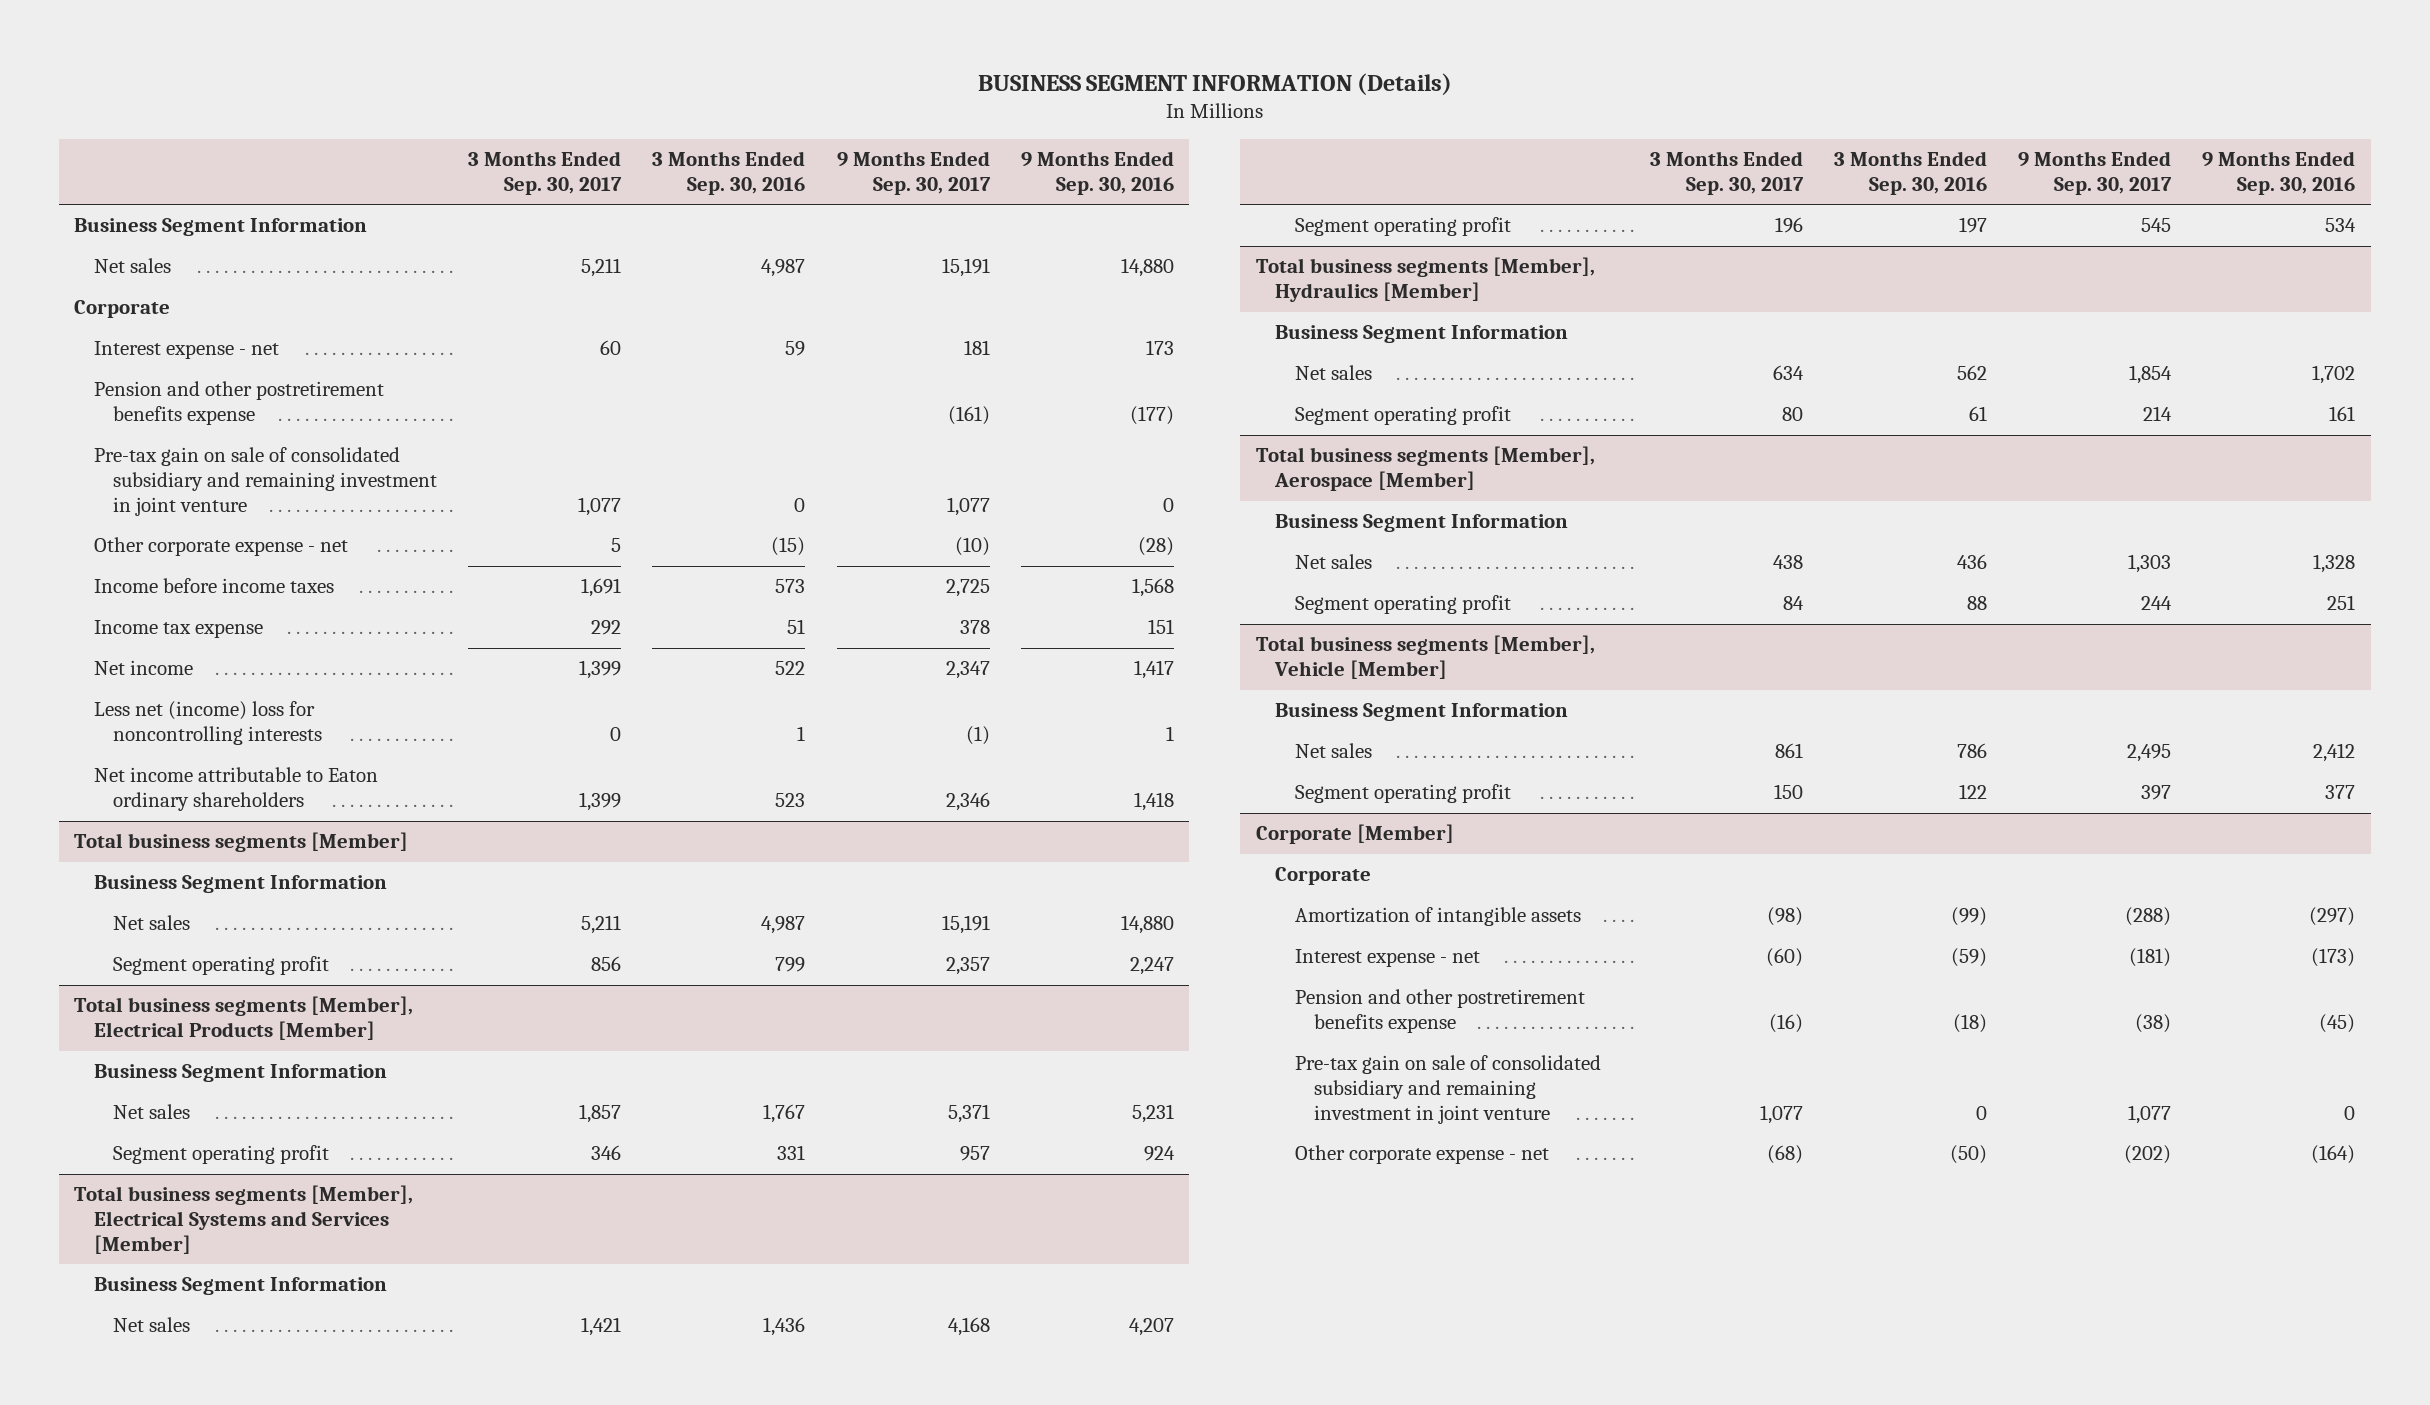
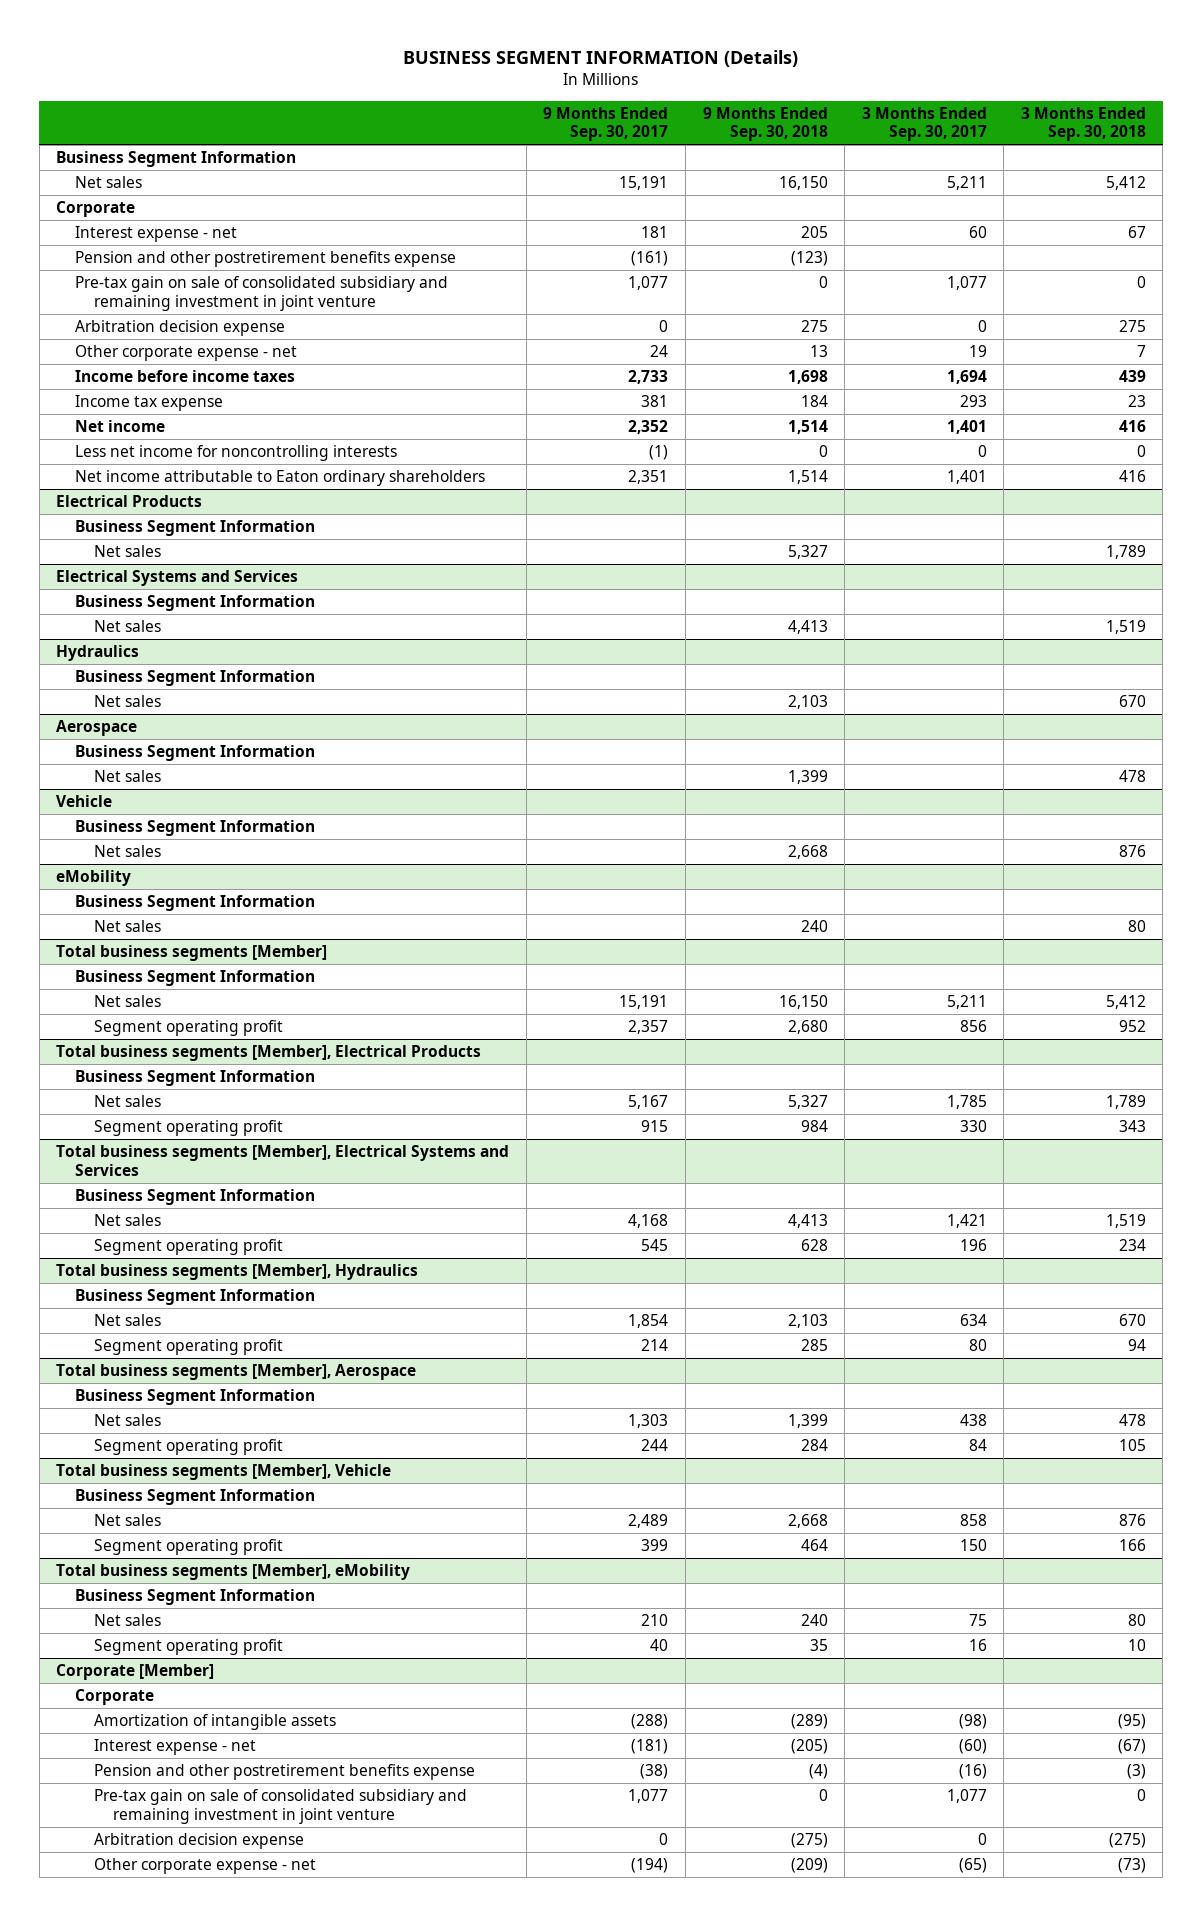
- | 3 Months Ended Sep. 30, 2017 | 3 Months Ended Sep. 30, 2016 | 9 Months Ended Sep. 30, 2017 | 9 Months Ended Sep. 30, 2016
+ | 9 Months Ended Sep. 30, 2017 | 9 Months Ended Sep. 30, 2018 | 3 Months Ended Sep. 30, 2017 | 3 Months Ended Sep. 30, 2018
- Other corporate expense - net | 5 | (15) | (10) | (28)
- Income before income taxes | 1,691 | 573 | 2,725 | 1,568
- Income tax expense | 292 | 51 | 378 | 151
- Net income | 1,399 | 522 | 2,347 | 1,417
- Less net (income) loss for noncontrolling interests | 0 | 1 | (1) | 1
- Net income attributable to Eaton ordinary shareholders | 1,399 | 523 | 2,346 | 1,418
+ Arbitration decision expense | 0 | 275 | 0 | 275
+ Other corporate expense - net | 24 | 13 | 19 | 7
+ Income before income taxes | 2,733 | 1,698 | 1,694 | 439
+ Income tax expense | 381 | 184 | 293 | 23
+ Net income | 2,352 | 1,514 | 1,401 | 416
+ Less net income for noncontrolling interests | (1) | 0 | 0 | 0
+ Net income attributable to Eaton ordinary shareholders | 2,351 | 1,514 | 1,401 | 416
+ Electrical Products
+ Business Segment Information
+ Net sales | | 5,327 | | 1,789
+ Electrical Systems and Services
+ Business Segment Information
+ Net sales | | 4,413 | | 1,519
+ Hydraulics
+ Business Segment Information
+ Net sales | | 2,103 | | 670
+ Aerospace
+ Business Segment Information
+ Net sales | | 1,399 | | 478
+ Vehicle
+ Business Segment Information
+ Net sales | | 2,668 | | 876
+ eMobility
+ Business Segment Information
+ Net sales | | 240 | | 80
- Total business segments [Member], Electrical Products [Member]
+ Total business segments [Member], Electrical Products
- Net sales | 1,857 | 1,767 | 5,371 | 5,231
- Segment operating profit | 346 | 331 | 957 | 924
- Total business segments [Member], Electrical Systems and Services [Member]
+ Net sales | 5,167 | 5,327 | 1,785 | 1,789
+ Segment operating profit | 915 | 984 | 330 | 343
+ Total business segments [Member], Electrical Systems and Services
- Total business segments [Member], Hydraulics [Member]
+ Total business segments [Member], Hydraulics
- Total business segments [Member], Aerospace [Member]
+ Total business segments [Member], Aerospace
- Total business segments [Member], Vehicle [Member]
+ Total business segments [Member], Vehicle
- Net sales | 861 | 786 | 2,495 | 2,412
- Segment operating profit | 150 | 122 | 397 | 377
+ Net sales | 2,489 | 2,668 | 858 | 876
+ Segment operating profit | 399 | 464 | 150 | 166
+ Total business segments [Member], eMobility
+ Business Segment Information
+ Net sales | 210 | 240 | 75 | 80
+ Segment operating profit | 40 | 35 | 16 | 10
@ Corporate [Member]
- Other corporate expense - net | (68) | (50) | (202) | (164)
+ Arbitration decision expense | 0 | (275) | 0 | (275)
+ Other corporate expense - net | (194) | (209) | (65) | (73)

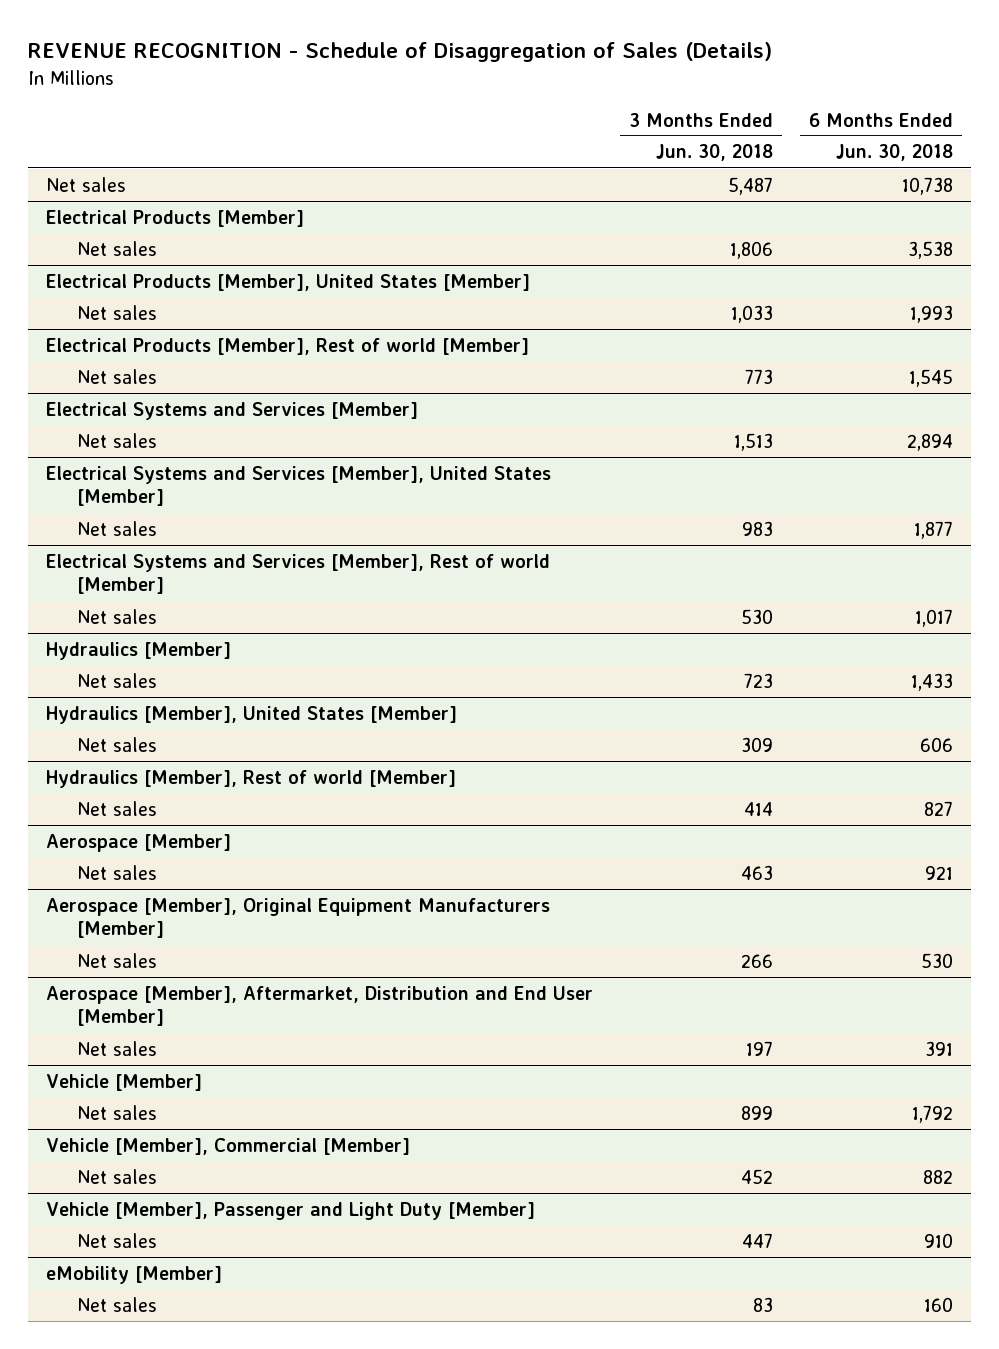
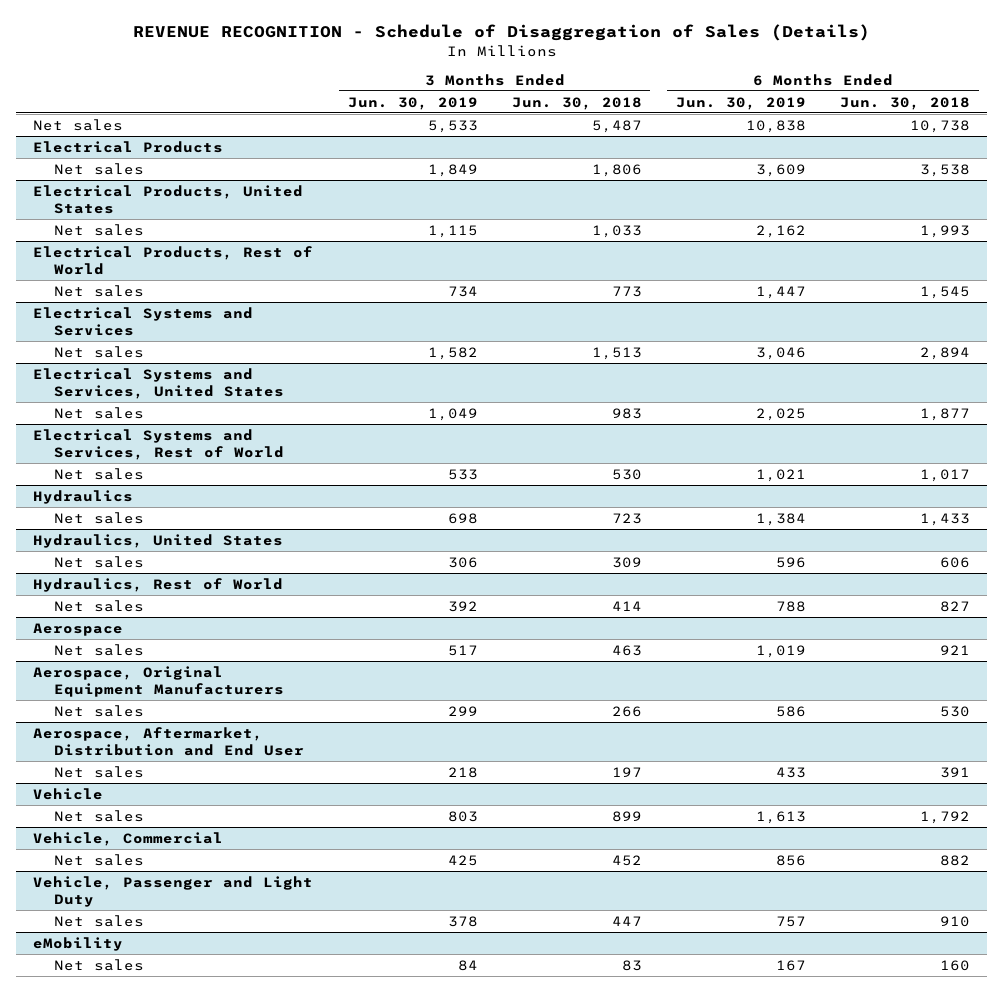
- | 3 Months Ended Jun. 30, 2018 | 6 Months Ended Jun. 30, 2018
+ | 3 Months Ended Jun. 30, 2019 | 3 Months Ended Jun. 30, 2018 | 6 Months Ended Jun. 30, 2019 | 6 Months Ended Jun. 30, 2018
- Electrical Products [Member]
+ Electrical Products
- Electrical Products [Member], United States [Member]
+ Electrical Products, United States
- Electrical Products [Member], Rest of world [Member]
+ Electrical Products, Rest of World
- Electrical Systems and Services [Member]
+ Electrical Systems and Services
- Electrical Systems and Services [Member], United States [Member]
+ Electrical Systems and Services, United States
- Electrical Systems and Services [Member], Rest of world [Member]
+ Electrical Systems and Services, Rest of World
- Hydraulics [Member]
+ Hydraulics
- Hydraulics [Member], United States [Member]
+ Hydraulics, United States
- Hydraulics [Member], Rest of world [Member]
+ Hydraulics, Rest of World
- Aerospace [Member]
+ Aerospace
- Aerospace [Member], Original Equipment Manufacturers [Member]
+ Aerospace, Original Equipment Manufacturers
- Aerospace [Member], Aftermarket, Distribution and End User [Member]
+ Aerospace, Aftermarket, Distribution and End User
- Vehicle [Member]
+ Vehicle
- Vehicle [Member], Commercial [Member]
+ Vehicle, Commercial
- Vehicle [Member], Passenger and Light Duty [Member]
+ Vehicle, Passenger and Light Duty
- eMobility [Member]
+ eMobility

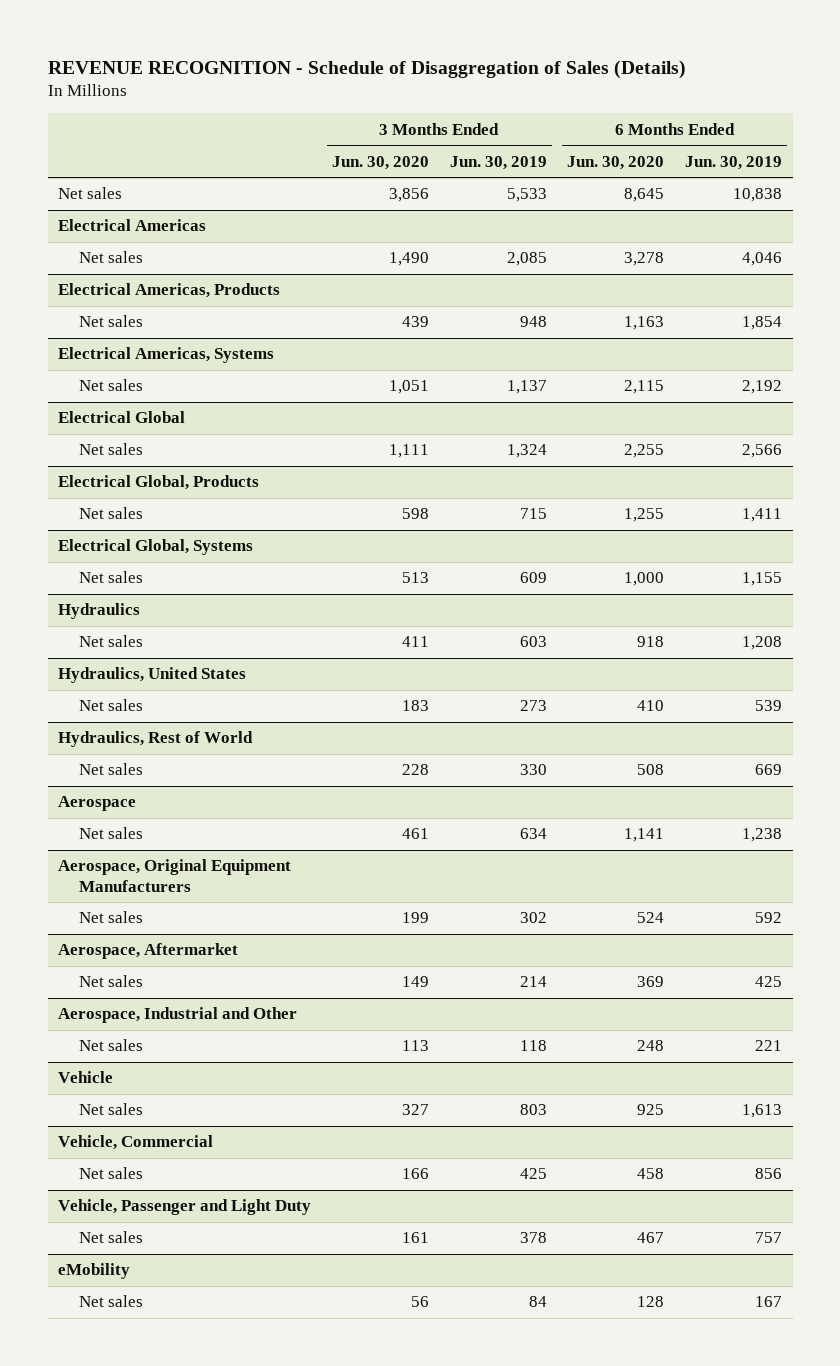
- | 3 Months Ended Jun. 30, 2019 | 3 Months Ended Jun. 30, 2018 | 6 Months Ended Jun. 30, 2019 | 6 Months Ended Jun. 30, 2018
+ | 3 Months Ended Jun. 30, 2020 | 3 Months Ended Jun. 30, 2019 | 6 Months Ended Jun. 30, 2020 | 6 Months Ended Jun. 30, 2019
- Electrical Products
- Net sales | 1,849 | 1,806 | 3,609 | 3,538
- Electrical Products, United States
- Net sales | 1,115 | 1,033 | 2,162 | 1,993
- Electrical Products, Rest of World
- Net sales | 734 | 773 | 1,447 | 1,545
- Electrical Systems and Services
- Net sales | 1,582 | 1,513 | 3,046 | 2,894
- Electrical Systems and Services, United States
- Net sales | 1,049 | 983 | 2,025 | 1,877
- Electrical Systems and Services, Rest of World
- Net sales | 533 | 530 | 1,021 | 1,017
+ Electrical Americas
+ Net sales | 1,490 | 2,085 | 3,278 | 4,046
+ Electrical Americas, Products
+ Net sales | 439 | 948 | 1,163 | 1,854
+ Electrical Americas, Systems
+ Net sales | 1,051 | 1,137 | 2,115 | 2,192
+ Electrical Global
+ Net sales | 1,111 | 1,324 | 2,255 | 2,566
+ Electrical Global, Products
+ Net sales | 598 | 715 | 1,255 | 1,411
+ Electrical Global, Systems
+ Net sales | 513 | 609 | 1,000 | 1,155
@ Hydraulics
- Net sales | 698 | 723 | 1,384 | 1,433
+ Net sales | 411 | 603 | 918 | 1,208
@ Hydraulics, United States
- Net sales | 306 | 309 | 596 | 606
+ Net sales | 183 | 273 | 410 | 539
@ Hydraulics, Rest of World
- Net sales | 392 | 414 | 788 | 827
+ Net sales | 228 | 330 | 508 | 669
@ Aerospace
- Net sales | 517 | 463 | 1,019 | 921
+ Net sales | 461 | 634 | 1,141 | 1,238
@ Aerospace, Original Equipment Manufacturers
- Net sales | 299 | 266 | 586 | 530
- Aerospace, Aftermarket, Distribution and End User
- Net sales | 218 | 197 | 433 | 391
@ Aerospace, Original Equipment Manufacturers
+ Net sales | 199 | 302 | 524 | 592
+ Aerospace, Aftermarket
+ Net sales | 149 | 214 | 369 | 425
+ Aerospace, Industrial and Other
+ Net sales | 113 | 118 | 248 | 221

